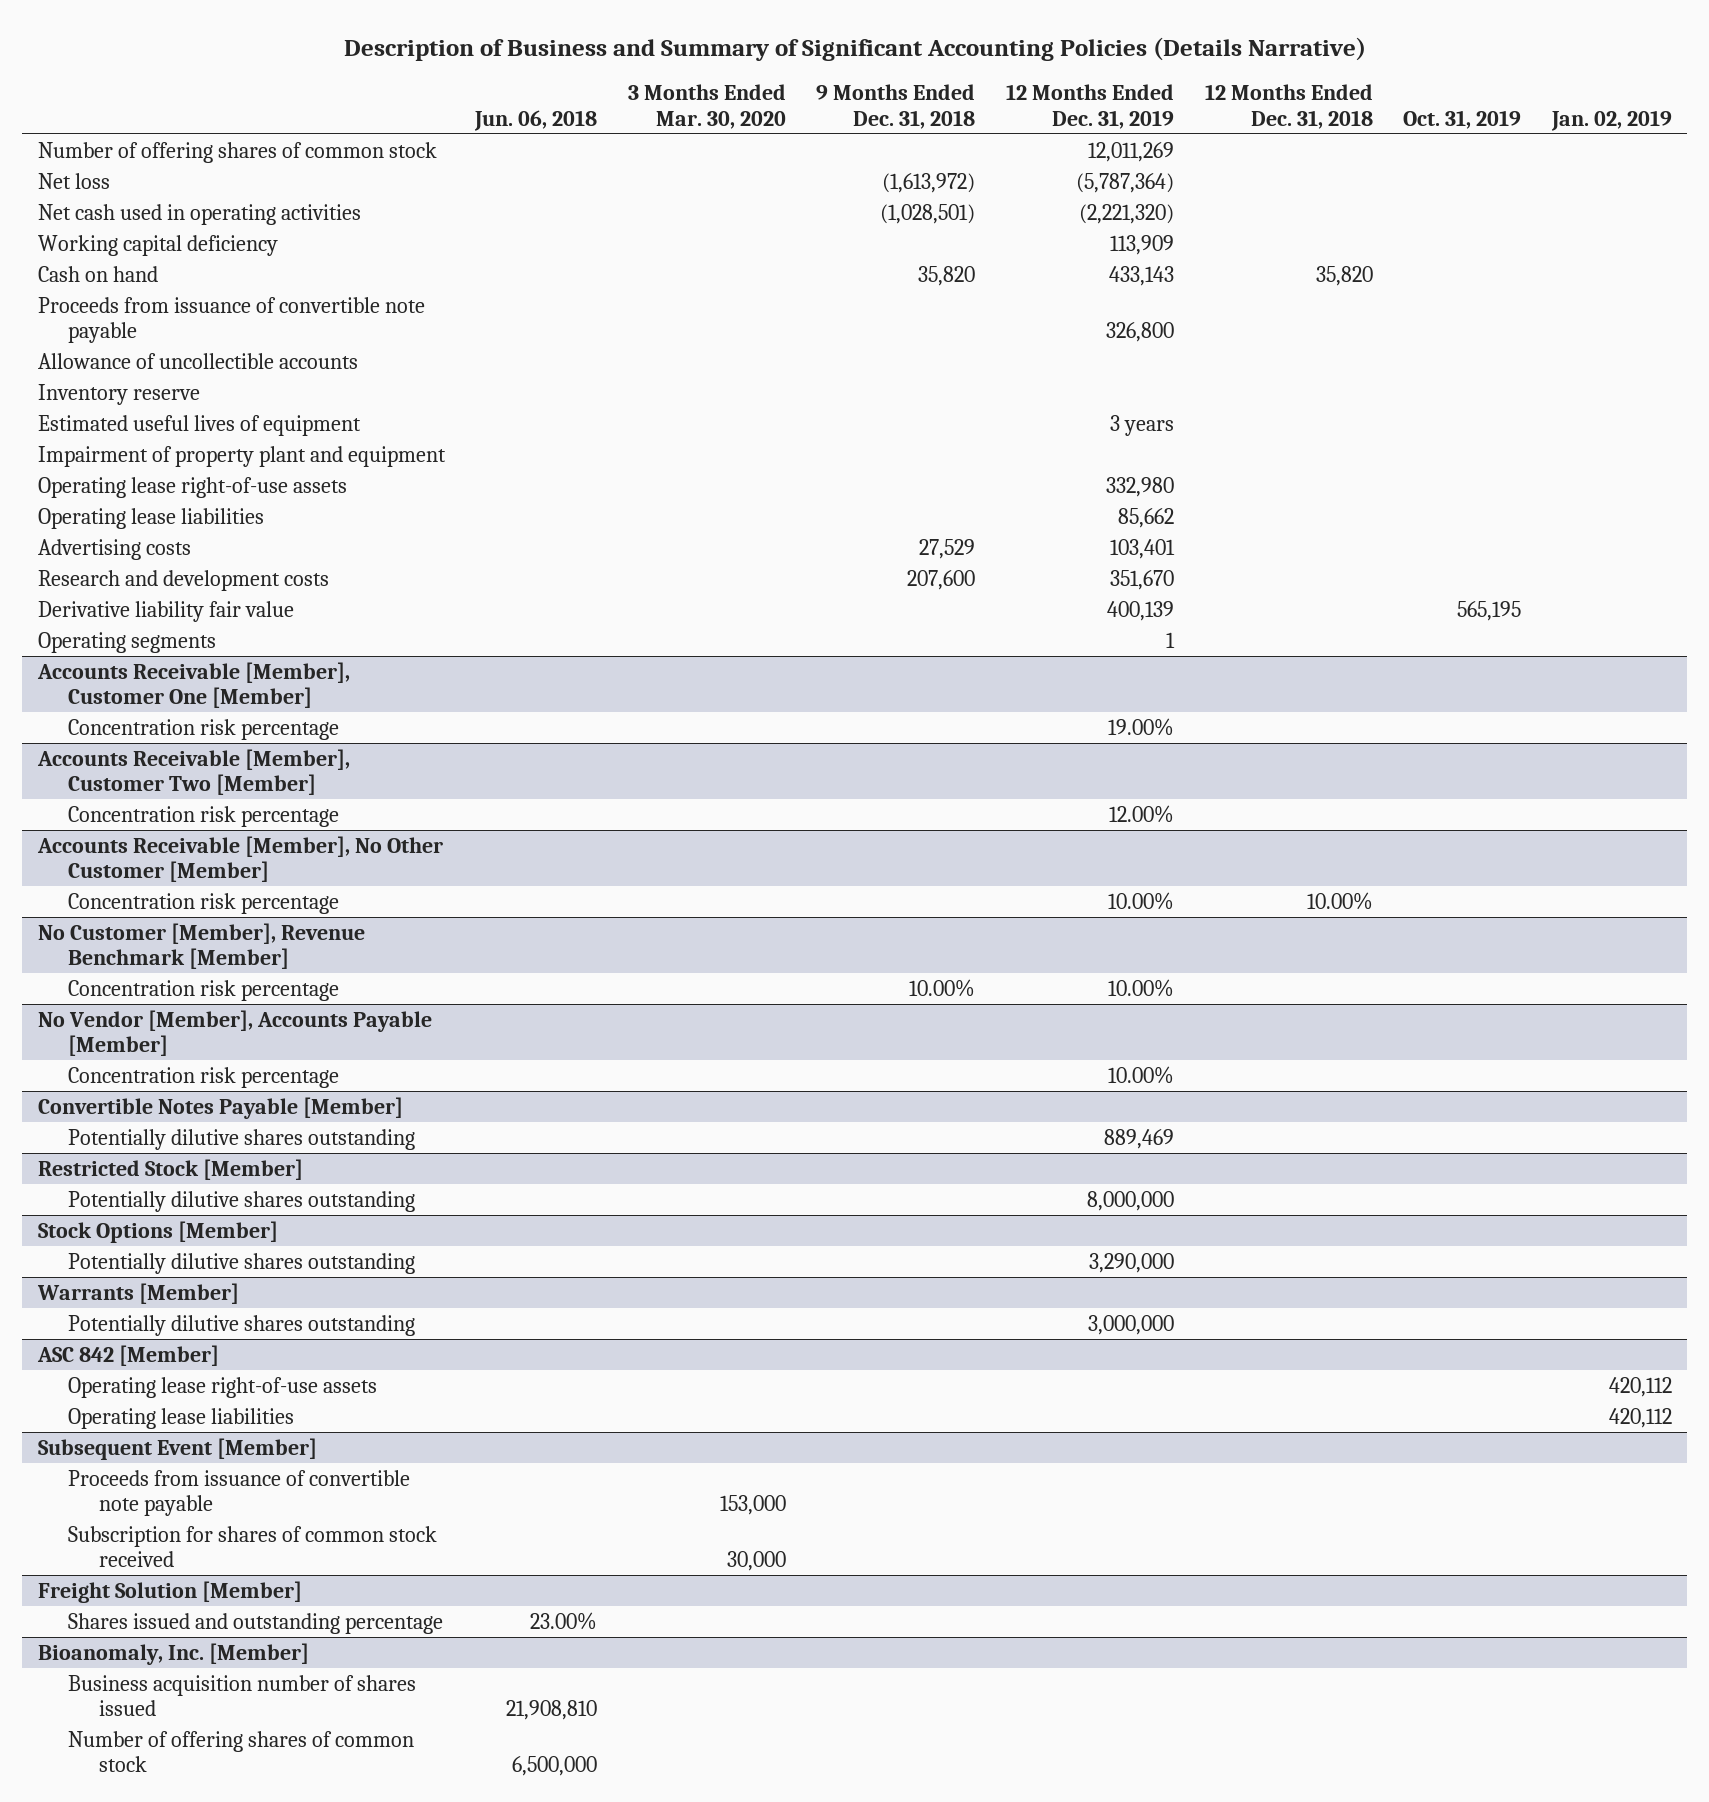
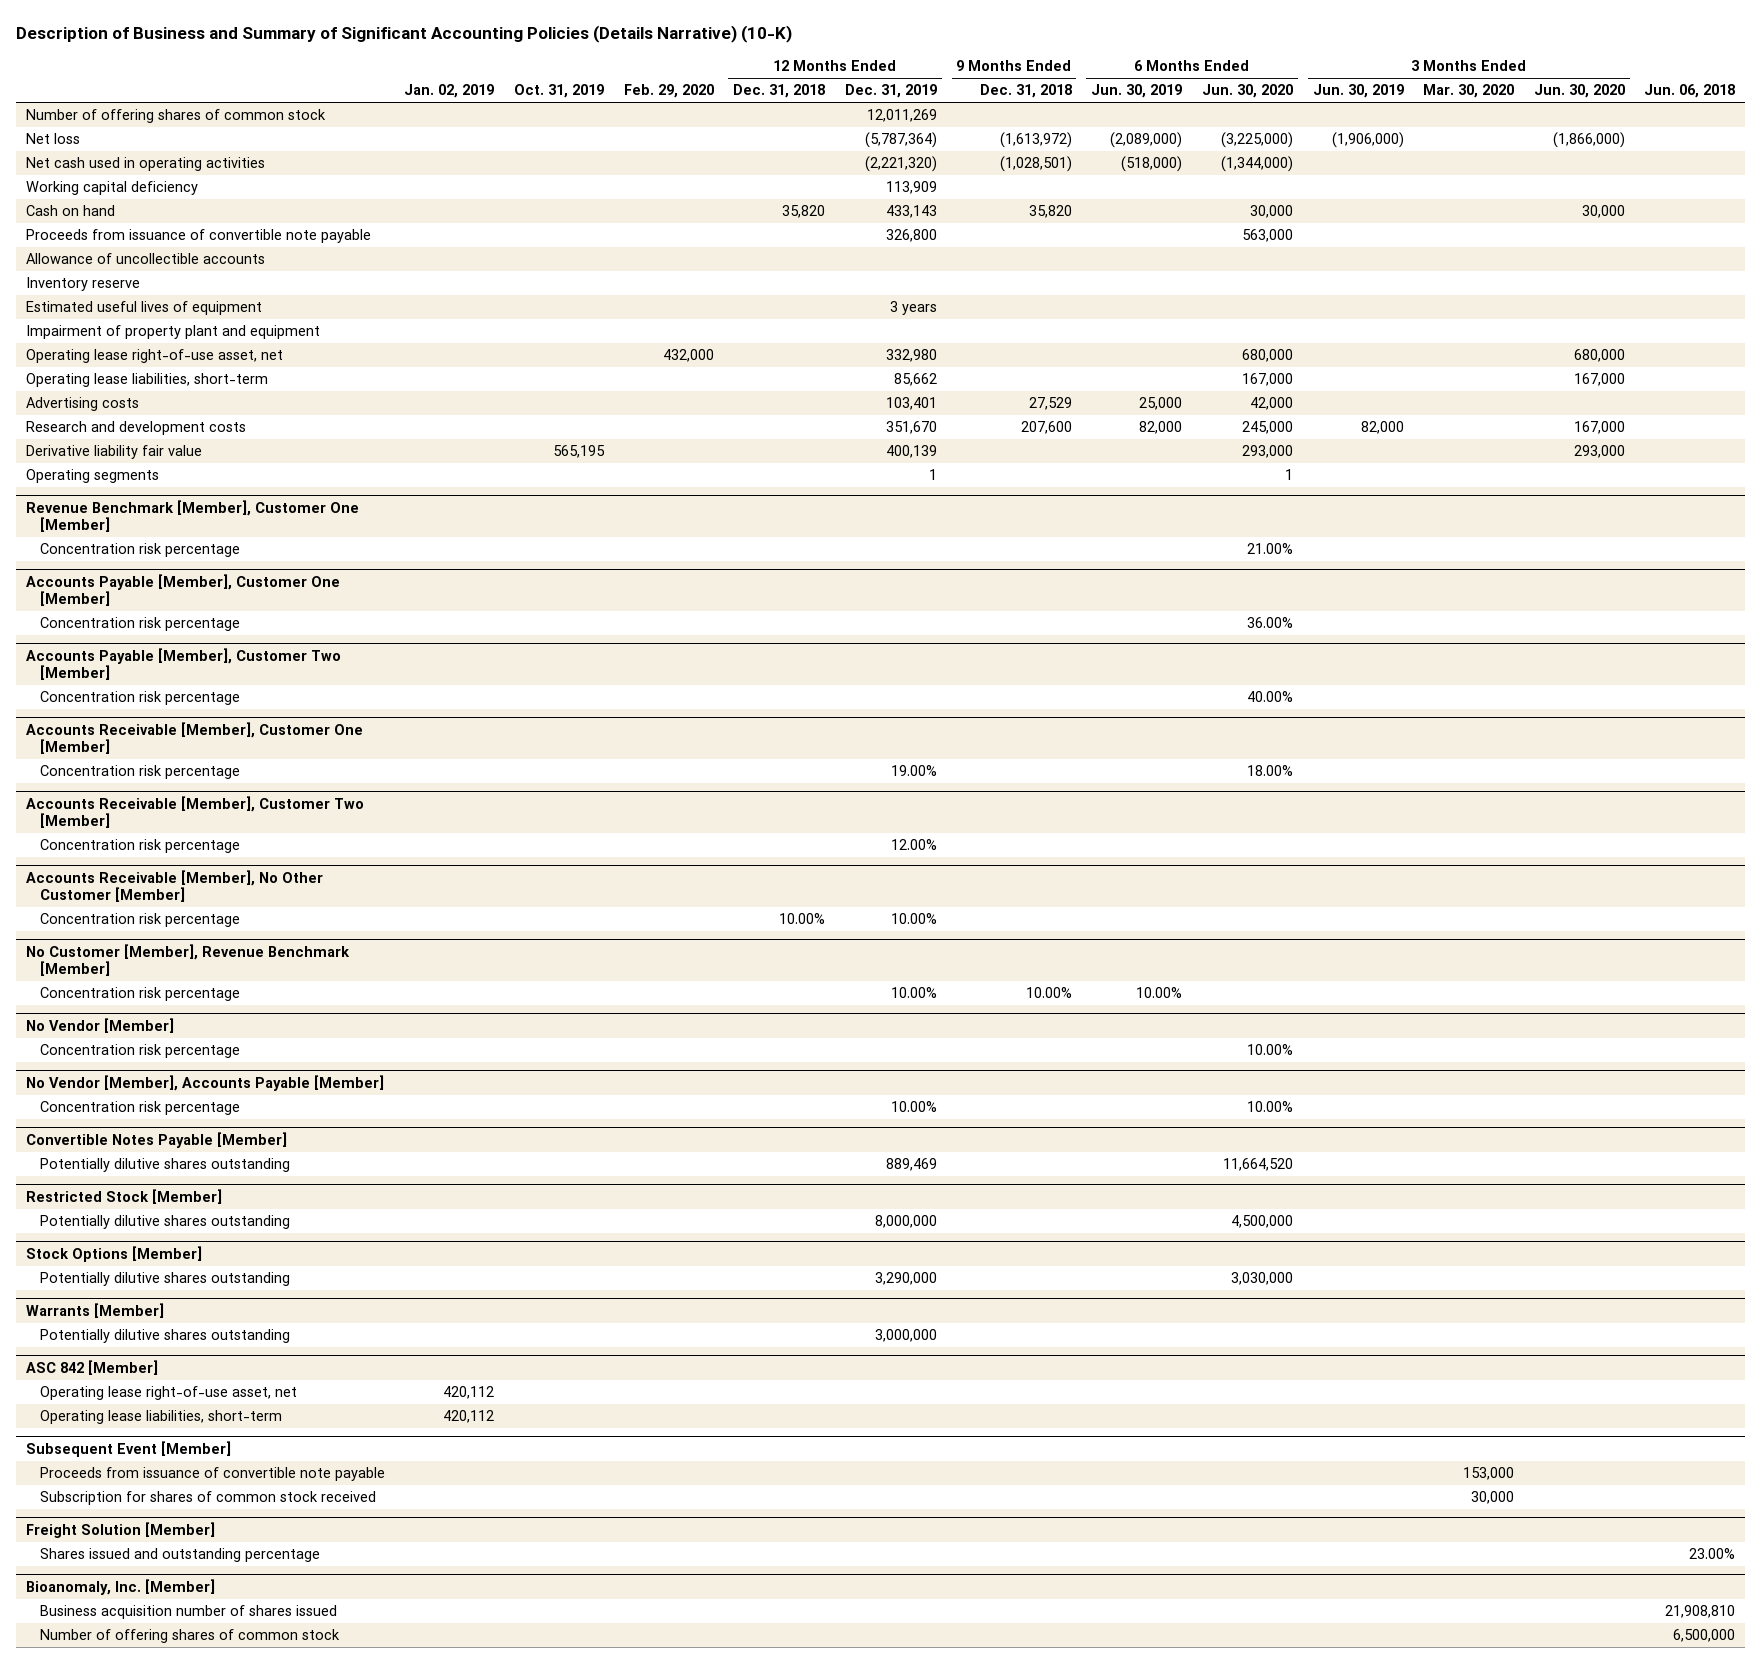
- Description of Business and Summary of Significant Accounting Policies (Details Narrative)
+ Description of Business and Summary of Significant Accounting Policies (Details Narrative) (10-K)
- | Jun. 06, 2018 | 3 Months Ended Mar. 30, 2020 | 9 Months Ended Dec. 31, 2018 | 12 Months Ended Dec. 31, 2019 | 12 Months Ended Dec. 31, 2018 | Oct. 31, 2019 | Jan. 02, 2019
+ | Jan. 02, 2019 | Oct. 31, 2019 | Feb. 29, 2020 | 12 Months Ended Dec. 31, 2018 | 12 Months Ended Dec. 31, 2019 | 9 Months Ended Dec. 31, 2018 | 6 Months Ended Jun. 30, 2019 | 6 Months Ended Jun. 30, 2020 | 3 Months Ended Jun. 30, 2019 | 3 Months Ended Mar. 30, 2020 | 3 Months Ended Jun. 30, 2020 | Jun. 06, 2018
- Operating lease right-of-use assets | | | | 332,980 | | |
- Operating lease liabilities | | | | 85,662 | | |
+ Operating lease right-of-use asset, net | | | 432,000 | | 332,980 | | | 680,000 | | | 680,000 |
+ Operating lease liabilities, short-term | | | | | 85,662 | | | 167,000 | | | 167,000 |
+ Revenue Benchmark [Member], Customer One [Member]
+ Concentration risk percentage | | | | | | | | 21.00% | | | |
+ Accounts Payable [Member], Customer One [Member]
+ Concentration risk percentage | | | | | | | | 36.00% | | | |
+ Accounts Payable [Member], Customer Two [Member]
+ Concentration risk percentage | | | | | | | | 40.00% | | | |
+ No Vendor [Member]
+ Concentration risk percentage | | | | | | | | 10.00% | | | |
@ ASC 842 [Member]
- Operating lease right-of-use assets | | | | | | | 420,112
- Operating lease liabilities | | | | | | | 420,112
+ Operating lease right-of-use asset, net | 420,112 | | | | | | | | | | |
+ Operating lease liabilities, short-term | 420,112 | | | | | | | | | | |

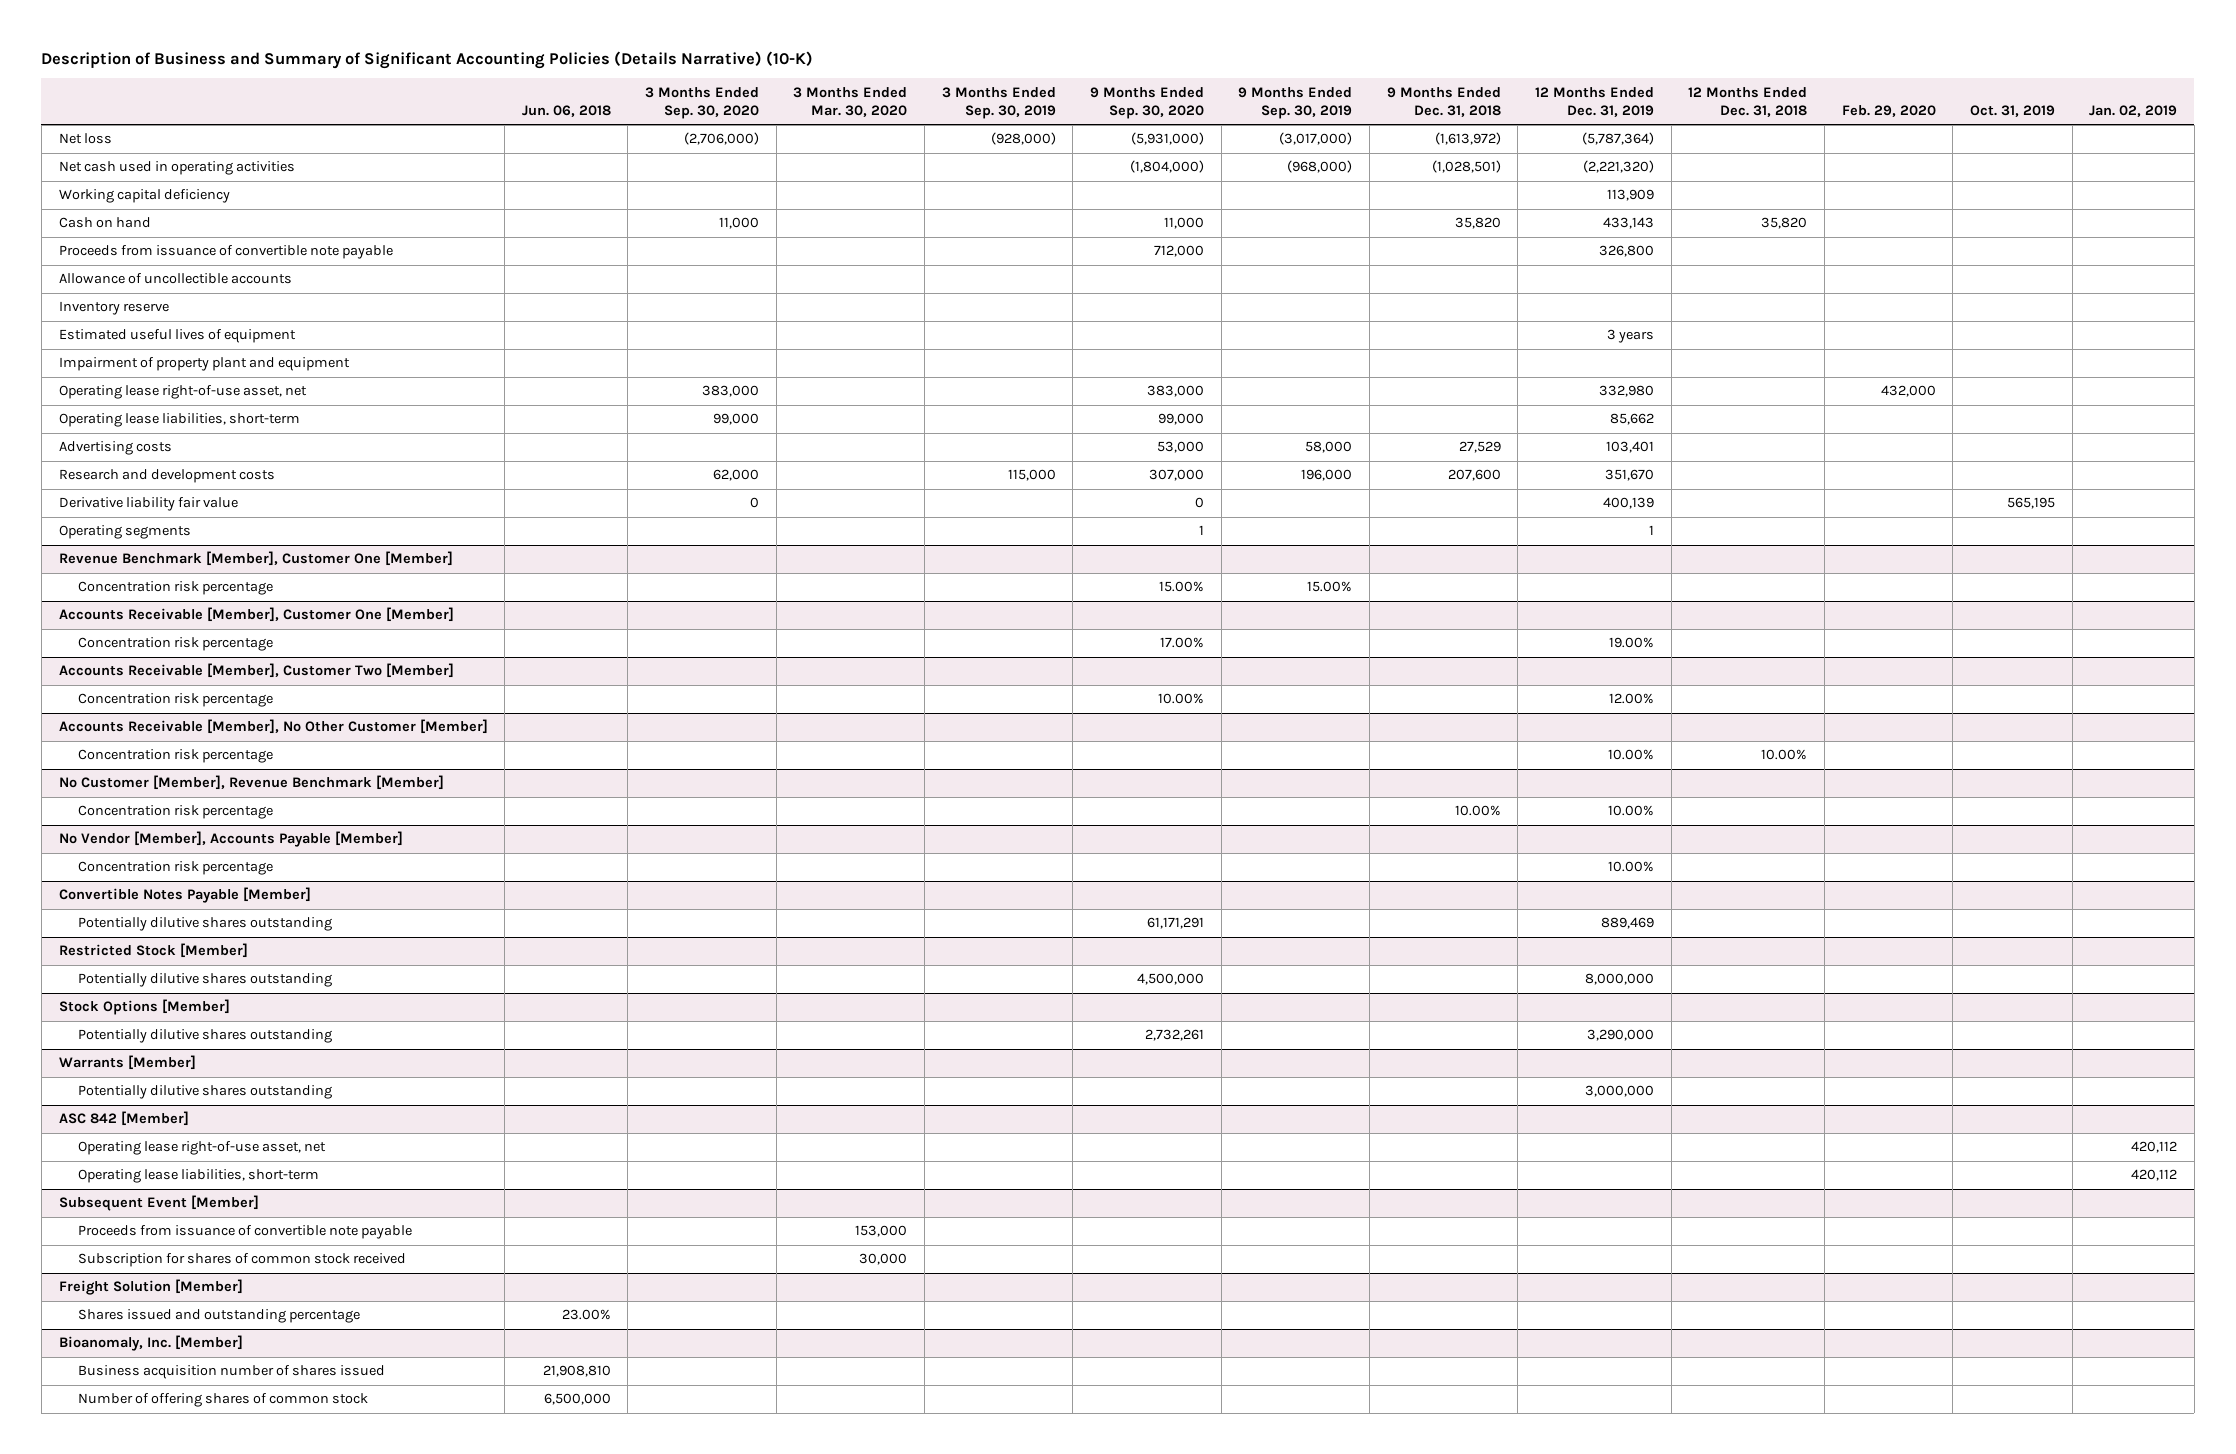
- | Jan. 02, 2019 | Oct. 31, 2019 | Feb. 29, 2020 | 12 Months Ended Dec. 31, 2018 | 12 Months Ended Dec. 31, 2019 | 9 Months Ended Dec. 31, 2018 | 6 Months Ended Jun. 30, 2019 | 6 Months Ended Jun. 30, 2020 | 3 Months Ended Jun. 30, 2019 | 3 Months Ended Mar. 30, 2020 | 3 Months Ended Jun. 30, 2020 | Jun. 06, 2018
+ | Jun. 06, 2018 | 3 Months Ended Sep. 30, 2020 | 3 Months Ended Mar. 30, 2020 | 3 Months Ended Sep. 30, 2019 | 9 Months Ended Sep. 30, 2020 | 9 Months Ended Sep. 30, 2019 | 9 Months Ended Dec. 31, 2018 | 12 Months Ended Dec. 31, 2019 | 12 Months Ended Dec. 31, 2018 | Feb. 29, 2020 | Oct. 31, 2019 | Jan. 02, 2019
- Number of offering shares of common stock | | | | | 12,011,269 | | | | | | |
- Accounts Payable [Member], Customer One [Member]
- Concentration risk percentage | | | | | | | | 36.00% | | | |
- Accounts Payable [Member], Customer Two [Member]
- Concentration risk percentage | | | | | | | | 40.00% | | | |
- No Vendor [Member]
- Concentration risk percentage | | | | | | | | 10.00% | | | |

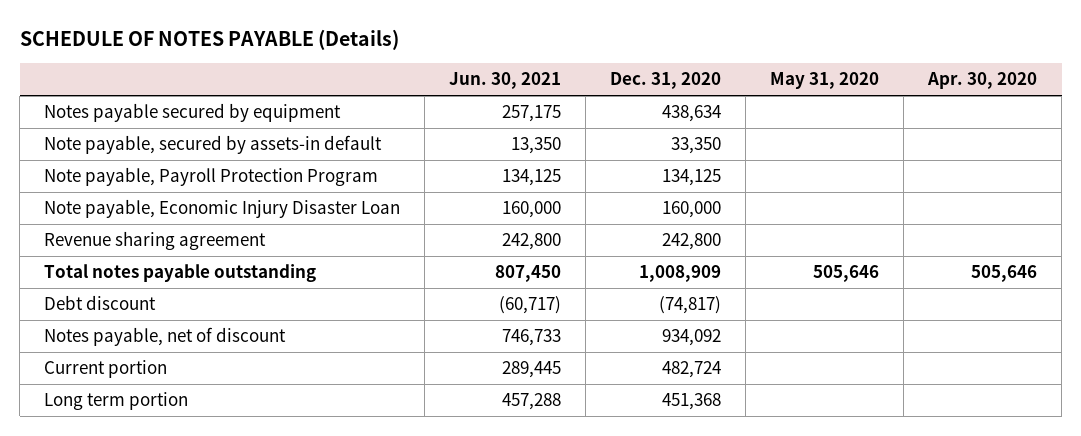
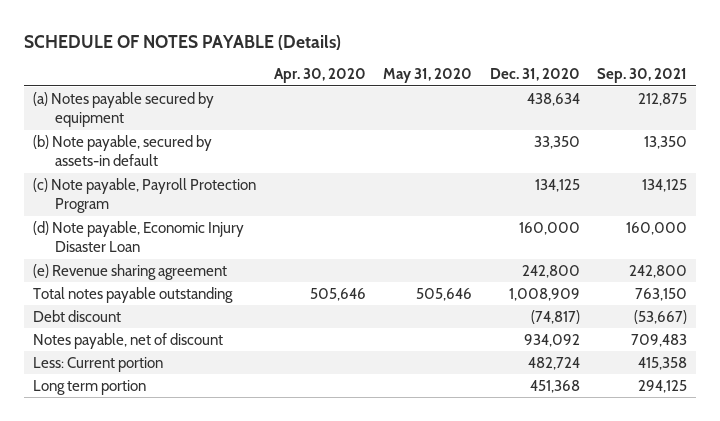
- | Jun. 30, 2021 | Dec. 31, 2020 | May 31, 2020 | Apr. 30, 2020
+ | Apr. 30, 2020 | May 31, 2020 | Dec. 31, 2020 | Sep. 30, 2021
- Notes payable secured by equipment | 257,175 | 438,634 | |
- Note payable, secured by assets-in default | 13,350 | 33,350 | |
- Note payable, Payroll Protection Program | 134,125 | 134,125 | |
- Note payable, Economic Injury Disaster Loan | 160,000 | 160,000 | |
- Revenue sharing agreement | 242,800 | 242,800 | |
+ (a) Notes payable secured by equipment | | | 438,634 | 212,875
+ (b) Note payable, secured by assets-in default | | | 33,350 | 13,350
+ (c) Note payable, Payroll Protection Program | | | 134,125 | 134,125
+ (d) Note payable, Economic Injury Disaster Loan | | | 160,000 | 160,000
+ (e) Revenue sharing agreement | | | 242,800 | 242,800
- Current portion | 289,445 | 482,724 | |
+ Less: Current portion | | | 482,724 | 415,358

